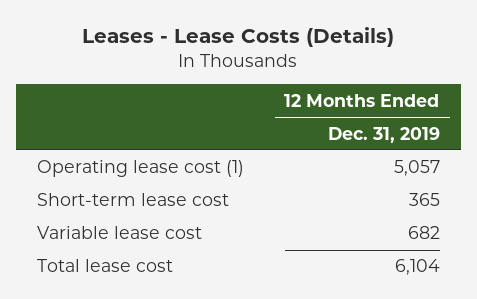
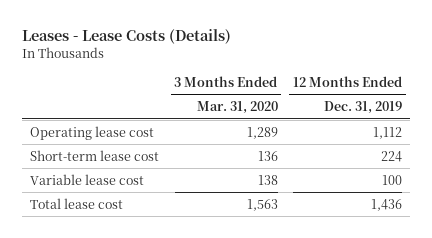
- | 12 Months Ended Dec. 31, 2019
+ | 3 Months Ended Mar. 31, 2020 | 12 Months Ended Dec. 31, 2019
- Operating lease cost (1) | 5,057
- Short-term lease cost | 365
- Variable lease cost | 682
- Total lease cost | 6,104
+ Operating lease cost | 1,289 | 1,112
+ Short-term lease cost | 136 | 224
+ Variable lease cost | 138 | 100
+ Total lease cost | 1,563 | 1,436

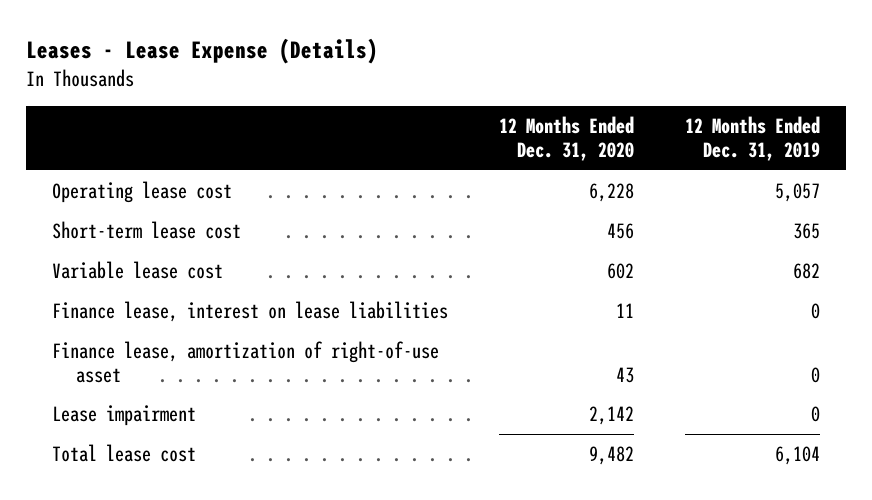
- Leases - Lease Costs (Details)
+ Leases - Lease Expense (Details)
- | 3 Months Ended Mar. 31, 2020 | 12 Months Ended Dec. 31, 2019
+ | 12 Months Ended Dec. 31, 2020 | 12 Months Ended Dec. 31, 2019
- Operating lease cost | 1,289 | 1,112
- Short-term lease cost | 136 | 224
- Variable lease cost | 138 | 100
- Total lease cost | 1,563 | 1,436
+ Operating lease cost | 6,228 | 5,057
+ Short-term lease cost | 456 | 365
+ Variable lease cost | 602 | 682
+ Finance lease, interest on lease liabilities | 11 | 0
+ Finance lease, amortization of right-of-use asset | 43 | 0
+ Lease impairment | 2,142 | 0
+ Total lease cost | 9,482 | 6,104

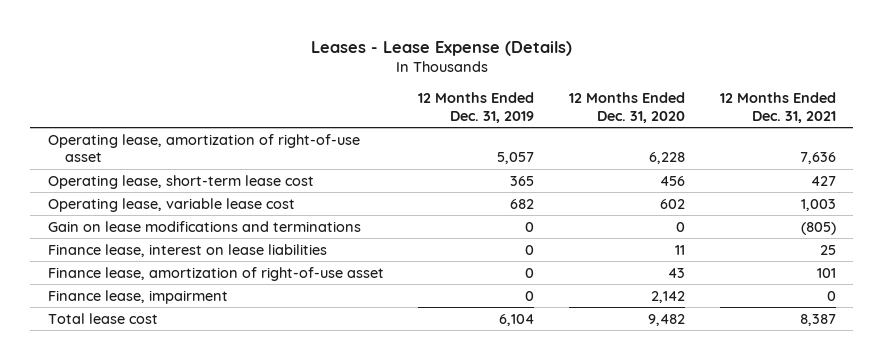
- | 12 Months Ended Dec. 31, 2020 | 12 Months Ended Dec. 31, 2019
+ | 12 Months Ended Dec. 31, 2019 | 12 Months Ended Dec. 31, 2020 | 12 Months Ended Dec. 31, 2021
- Operating lease cost | 6,228 | 5,057
- Short-term lease cost | 456 | 365
- Variable lease cost | 602 | 682
+ Operating lease, amortization of right-of-use asset | 5,057 | 6,228 | 7,636
+ Operating lease, short-term lease cost | 365 | 456 | 427
+ Operating lease, variable lease cost | 682 | 602 | 1,003
+ Gain on lease modifications and terminations | 0 | 0 | (805)
- Lease impairment | 2,142 | 0
+ Finance lease, impairment | 0 | 2,142 | 0

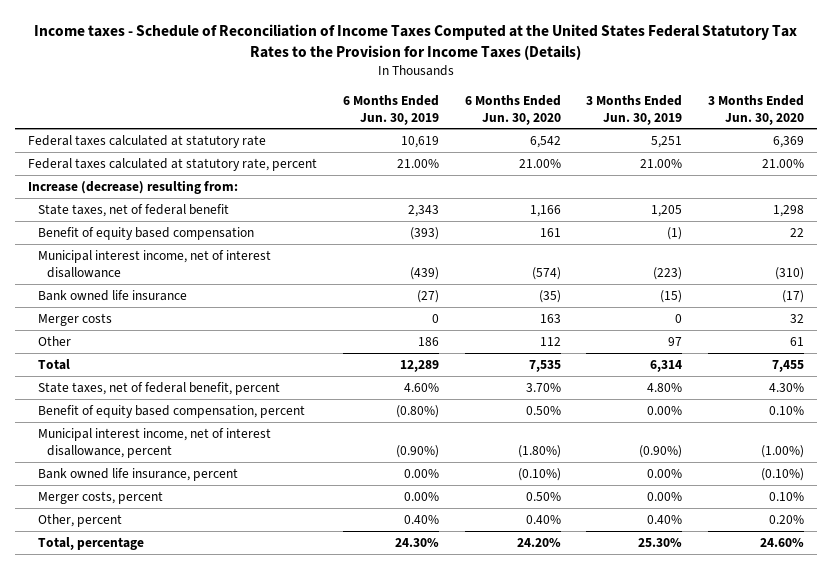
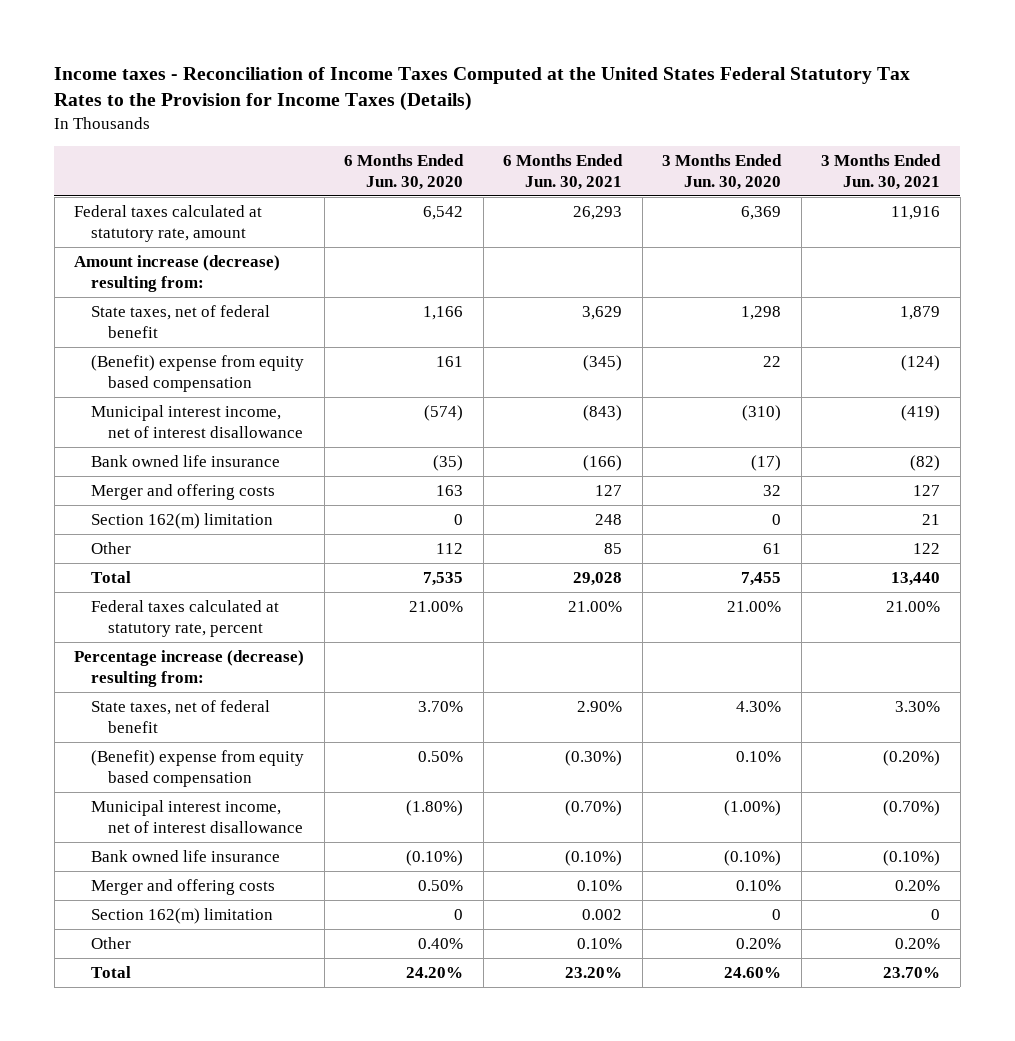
- Income taxes - Schedule of Reconciliation of Income Taxes Computed at the United States Federal Statutory Tax Rates to the Provision for Income Taxes (Details)
+ Income taxes - Reconciliation of Income Taxes Computed at the United States Federal Statutory Tax Rates to the Provision for Income Taxes (Details)
- | 6 Months Ended Jun. 30, 2019 | 6 Months Ended Jun. 30, 2020 | 3 Months Ended Jun. 30, 2019 | 3 Months Ended Jun. 30, 2020
+ | 6 Months Ended Jun. 30, 2020 | 6 Months Ended Jun. 30, 2021 | 3 Months Ended Jun. 30, 2020 | 3 Months Ended Jun. 30, 2021
- Federal taxes calculated at statutory rate | 10,619 | 6,542 | 5,251 | 6,369
- Increase (decrease) resulting from:
+ Federal taxes calculated at statutory rate, amount | 6,542 | 26,293 | 6,369 | 11,916
+ Amount increase (decrease) resulting from:
- Benefit of equity based compensation | (393) | 161 | (1) | 22
+ (Benefit) expense from equity based compensation | 161 | (345) | 22 | (124)
- Merger costs | 0 | 163 | 0 | 32
+ Merger and offering costs | 163 | 127 | 32 | 127
+ Section 162(m) limitation | 0 | 248 | 0 | 21
- State taxes, net of federal benefit, percent | 4.60% | 3.70% | 4.80% | 4.30%
- Benefit of equity based compensation, percent | (0.80%) | 0.50% | 0.00% | 0.10%
- Municipal interest income, net of interest disallowance, percent | (0.90%) | (1.80%) | (0.90%) | (1.00%)
- Bank owned life insurance, percent | 0.00% | (0.10%) | 0.00% | (0.10%)
- Merger costs, percent | 0.00% | 0.50% | 0.00% | 0.10%
- Other, percent | 0.40% | 0.40% | 0.40% | 0.20%
- Total, percentage | 24.30% | 24.20% | 25.30% | 24.60%
moved down: Federal taxes calculated at statutory rate, percent | 21.00% | 21.00% | 21.00% | 21.00%
+ Percentage increase (decrease) resulting from:
+ State taxes, net of federal benefit | 3.70% | 2.90% | 4.30% | 3.30%
+ (Benefit) expense from equity based compensation | 0.50% | (0.30%) | 0.10% | (0.20%)
+ Municipal interest income, net of interest disallowance | (1.80%) | (0.70%) | (1.00%) | (0.70%)
+ Bank owned life insurance | (0.10%) | (0.10%) | (0.10%) | (0.10%)
+ Merger and offering costs | 0.50% | 0.10% | 0.10% | 0.20%
+ Section 162(m) limitation | 0 | 0.002 | 0 | 0
+ Other | 0.40% | 0.10% | 0.20% | 0.20%
+ Total | 24.20% | 23.20% | 24.60% | 23.70%

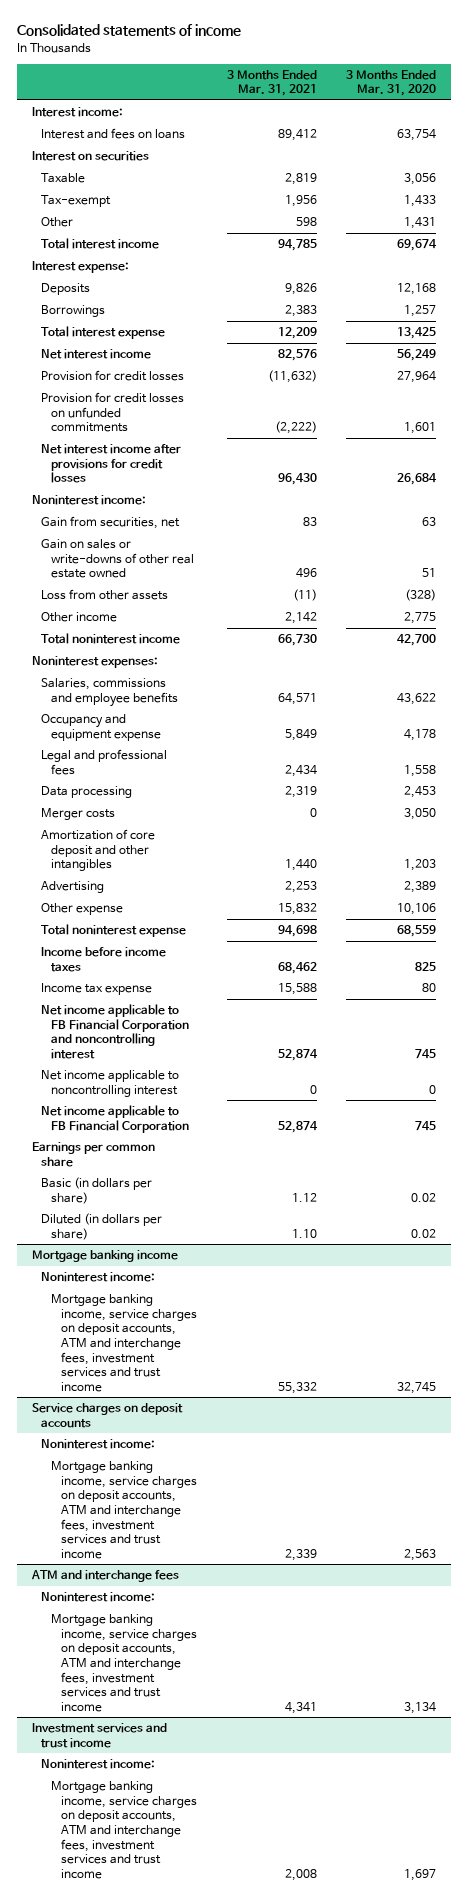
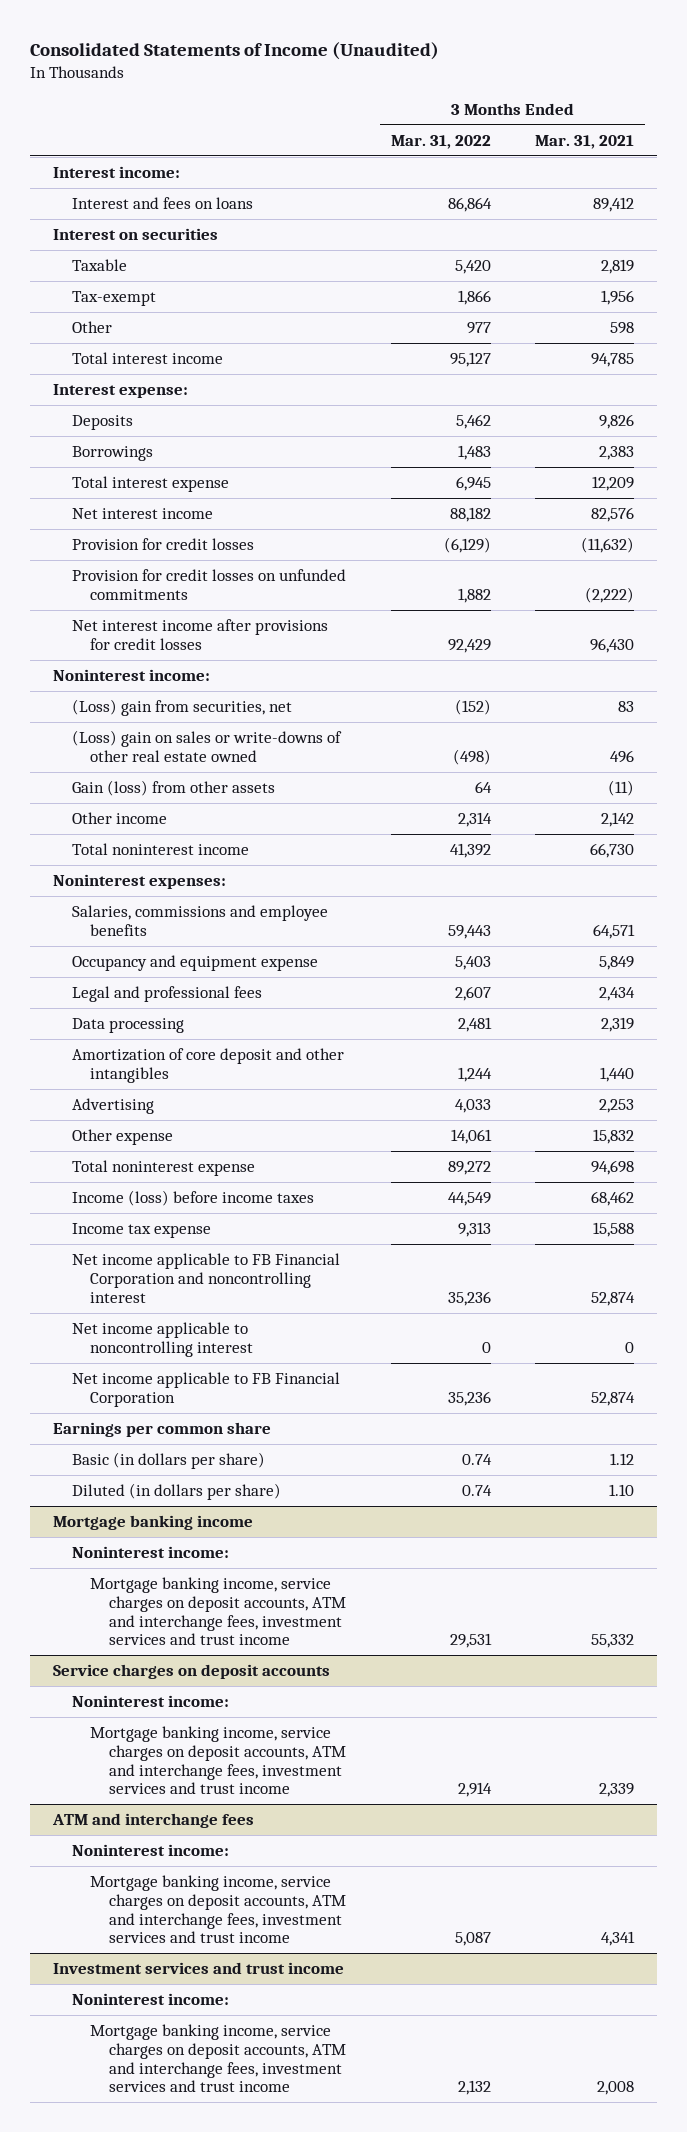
- Consolidated statements of income
+ Consolidated Statements of Income (Unaudited)
- | 3 Months Ended Mar. 31, 2021 | 3 Months Ended Mar. 31, 2020
+ | 3 Months Ended Mar. 31, 2022 | 3 Months Ended Mar. 31, 2021
- Gain from securities, net | 83 | 63
- Gain on sales or write-downs of other real estate owned | 496 | 51
- Loss from other assets | (11) | (328)
+ (Loss) gain from securities, net | (152) | 83
+ (Loss) gain on sales or write-downs of other real estate owned | (498) | 496
+ Gain (loss) from other assets | 64 | (11)
- Merger costs | 0 | 3,050
- Income before income taxes | 68,462 | 825
+ Income (loss) before income taxes | 44,549 | 68,462

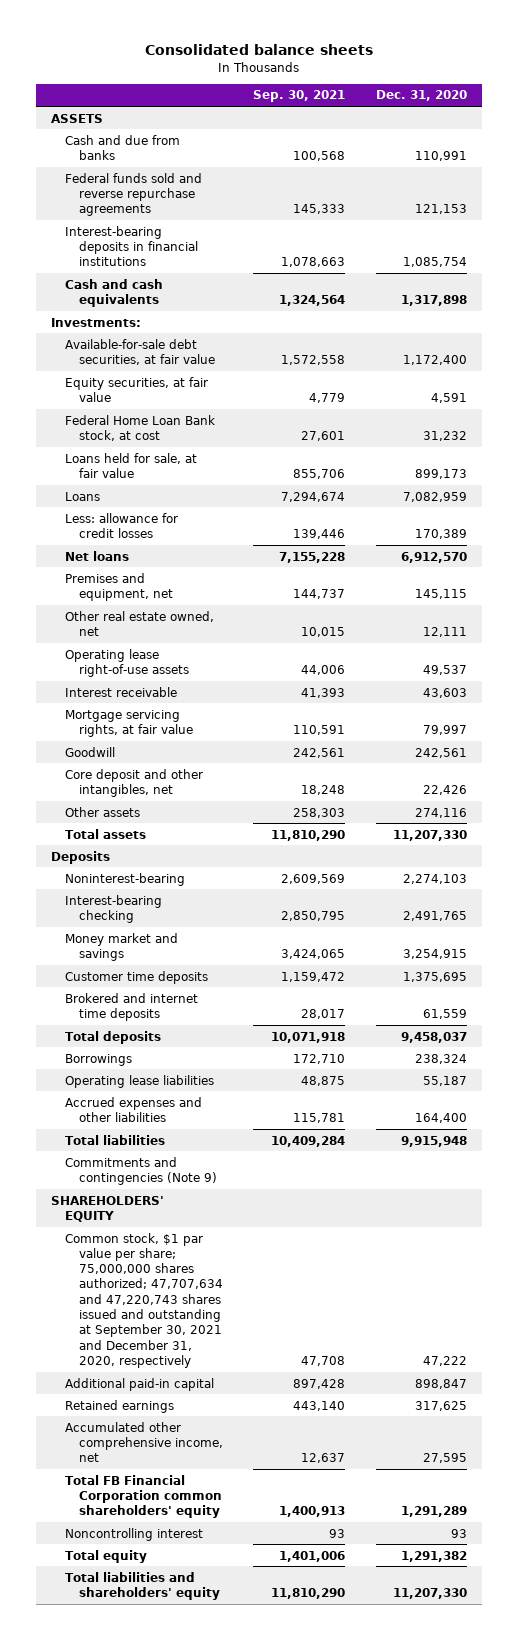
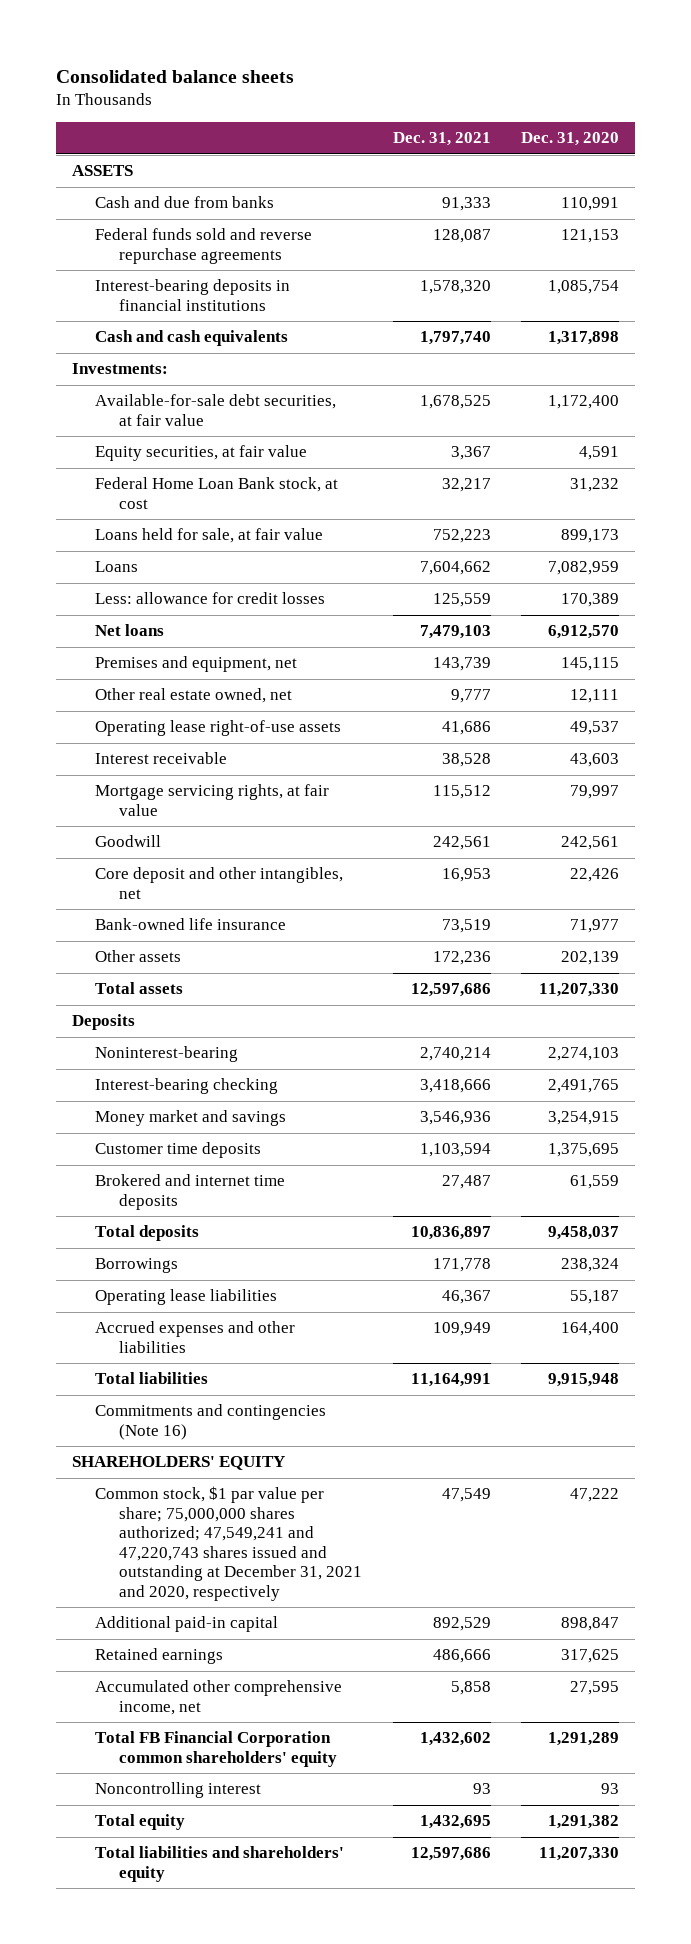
- | Sep. 30, 2021 | Dec. 31, 2020
+ | Dec. 31, 2021 | Dec. 31, 2020
- Other assets | 258,303 | 274,116
+ Bank-owned life insurance | 73,519 | 71,977
+ Other assets | 172,236 | 202,139
- Commitments and contingencies (Note 9)
+ Commitments and contingencies (Note 16)
- Common stock, $1 par value per share; 75,000,000 shares authorized; 47,707,634 and 47,220,743 shares issued and outstanding at September 30, 2021 and December 31, 2020, respectively | 47,708 | 47,222
+ Common stock, $1 par value per share; 75,000,000 shares authorized; 47,549,241 and 47,220,743 shares issued and outstanding at December 31, 2021 and 2020, respectively | 47,549 | 47,222

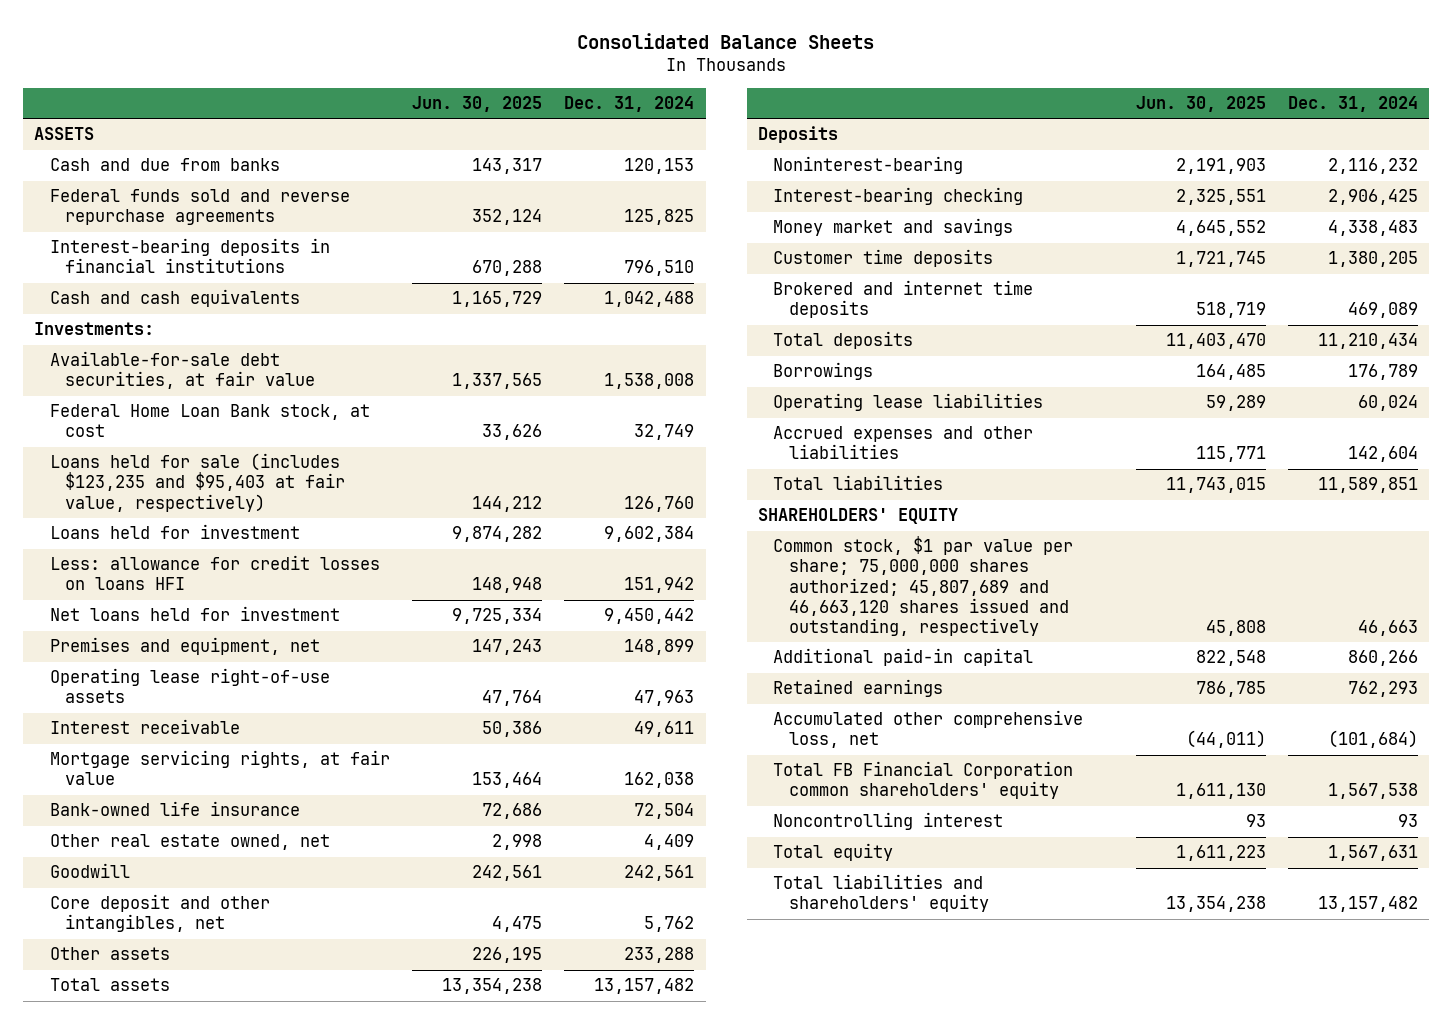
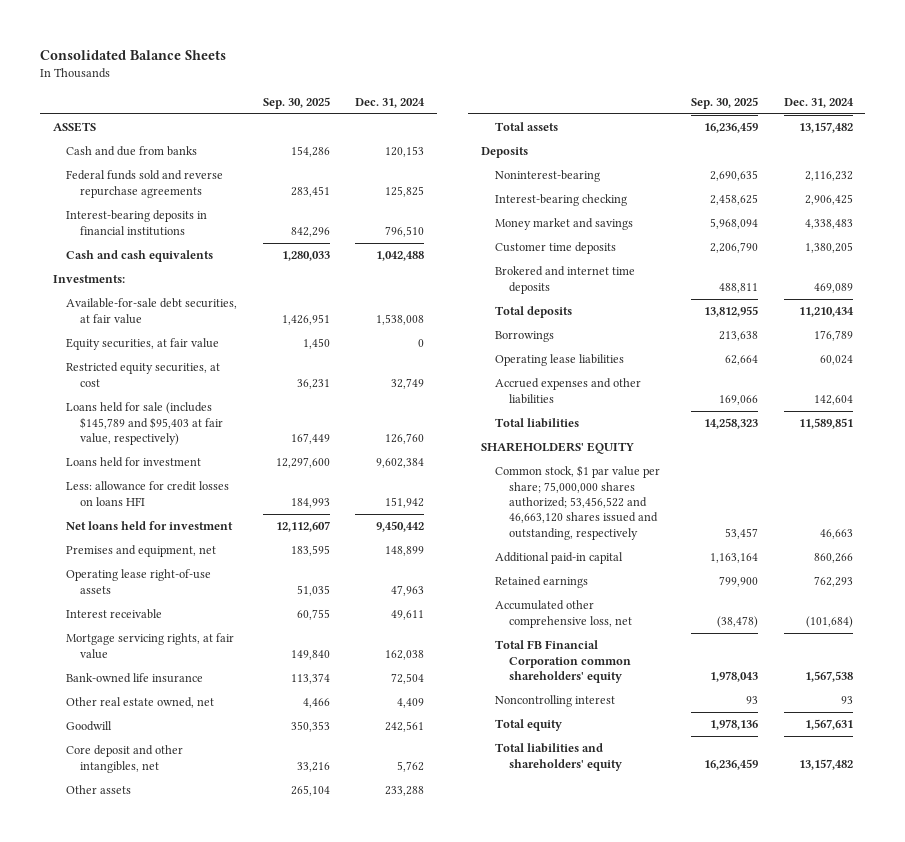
- | Jun. 30, 2025 | Dec. 31, 2024
+ | Sep. 30, 2025 | Dec. 31, 2024
- Federal Home Loan Bank stock, at cost | 33,626 | 32,749
- Loans held for sale (includes $123,235 and $95,403 at fair value, respectively) | 144,212 | 126,760
+ Equity securities, at fair value | 1,450 | 0
+ Restricted equity securities, at cost | 36,231 | 32,749
+ Loans held for sale (includes $145,789 and $95,403 at fair value, respectively) | 167,449 | 126,760
- Common stock, $1 par value per share; 75,000,000 shares authorized; 45,807,689 and 46,663,120 shares issued and outstanding, respectively | 45,808 | 46,663
+ Common stock, $1 par value per share; 75,000,000 shares authorized; 53,456,522 and 46,663,120 shares issued and outstanding, respectively | 53,457 | 46,663

